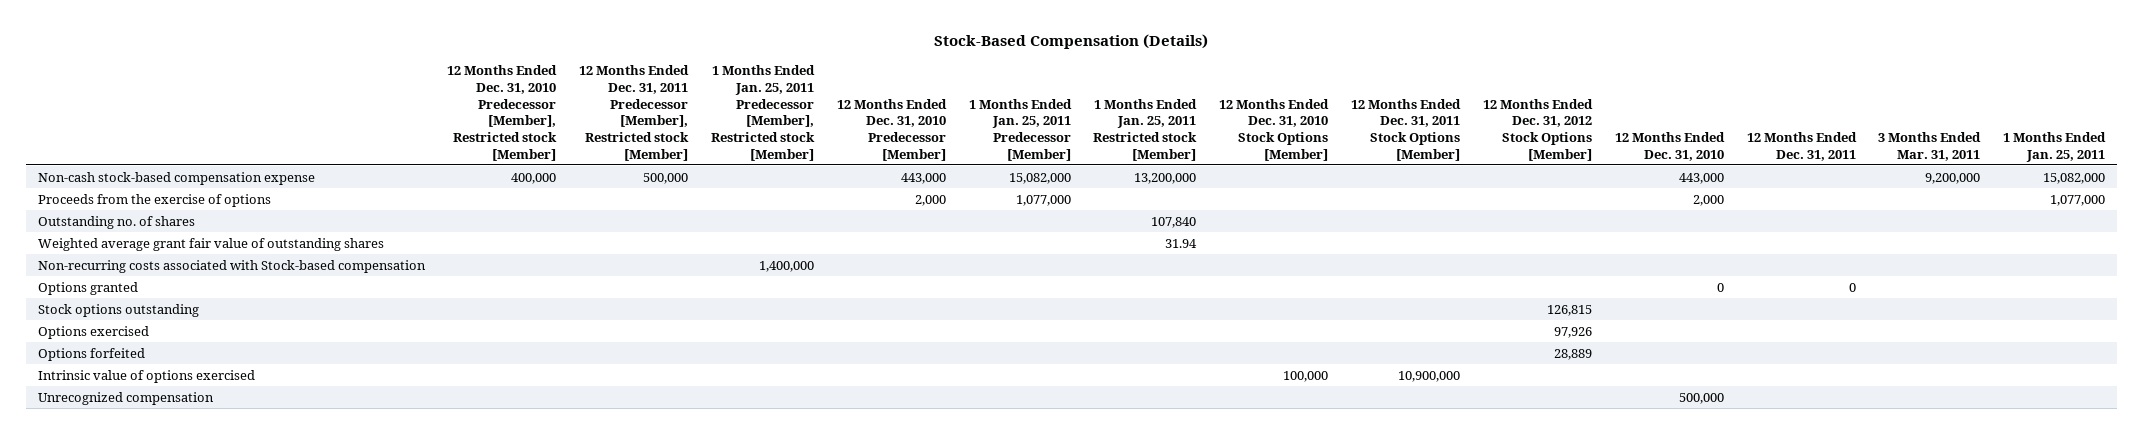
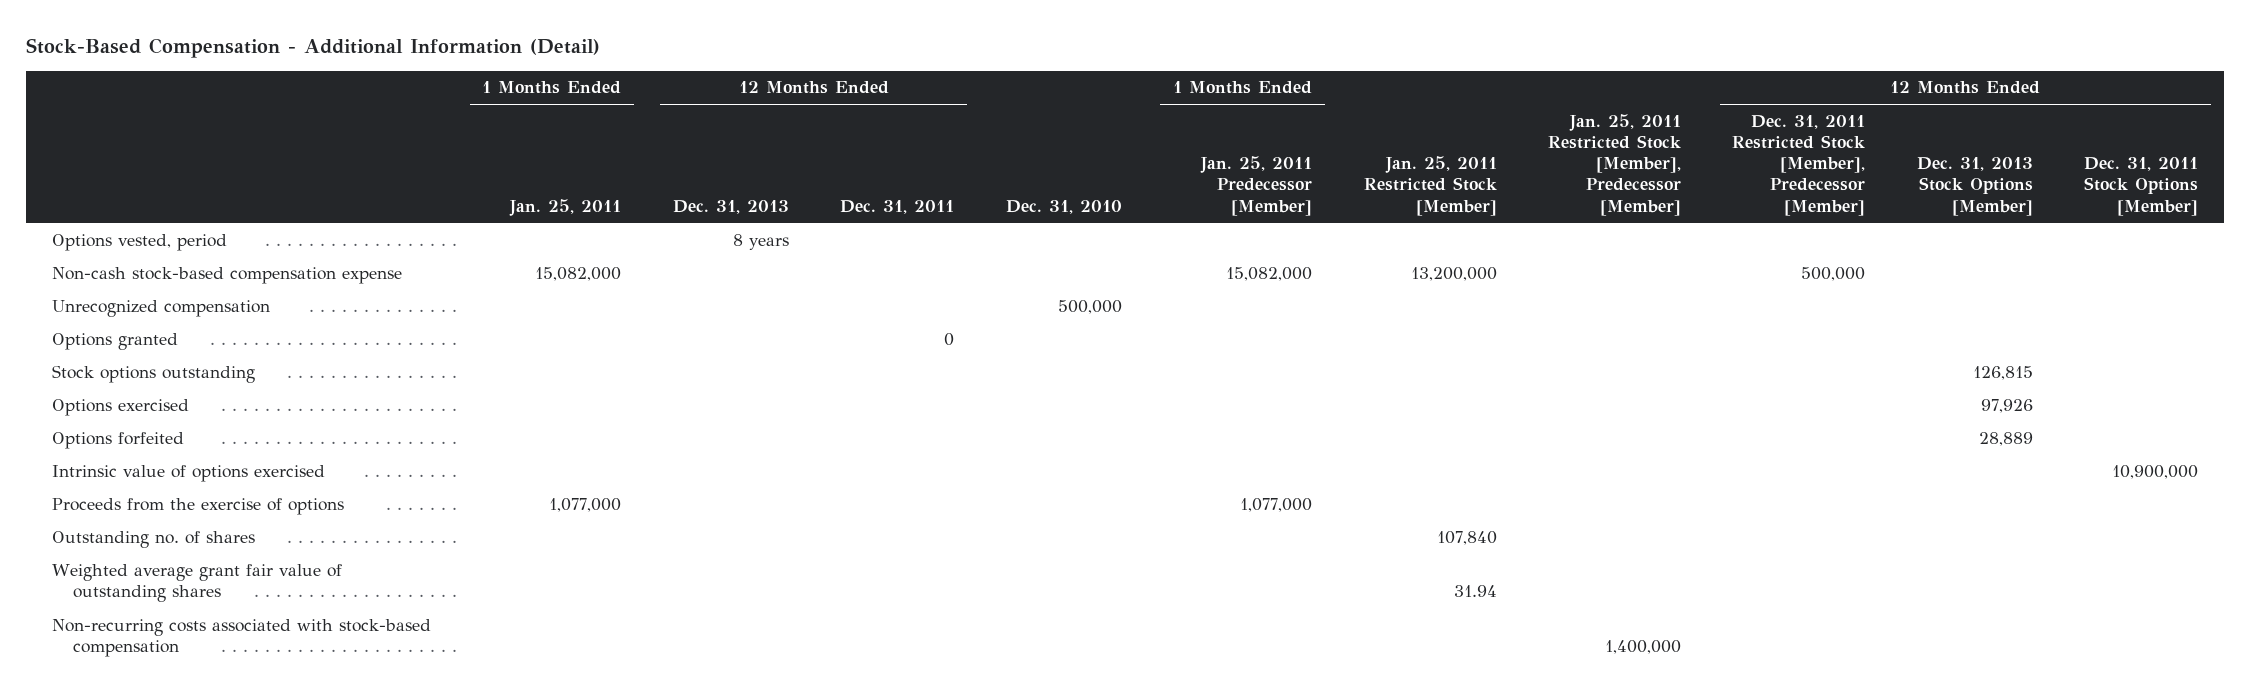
- Stock-Based Compensation (Details)
+ Stock-Based Compensation - Additional Information (Detail)
- | 12 Months Ended Dec. 31, 2010 Predecessor [Member], Restricted stock [Member] | 12 Months Ended Dec. 31, 2011 Predecessor [Member], Restricted stock [Member] | 1 Months Ended Jan. 25, 2011 Predecessor [Member], Restricted stock [Member] | 12 Months Ended Dec. 31, 2010 Predecessor [Member] | 1 Months Ended Jan. 25, 2011 Predecessor [Member] | 1 Months Ended Jan. 25, 2011 Restricted stock [Member] | 12 Months Ended Dec. 31, 2010 Stock Options [Member] | 12 Months Ended Dec. 31, 2011 Stock Options [Member] | 12 Months Ended Dec. 31, 2012 Stock Options [Member] | 12 Months Ended Dec. 31, 2010 | 12 Months Ended Dec. 31, 2011 | 3 Months Ended Mar. 31, 2011 | 1 Months Ended Jan. 25, 2011
+ | 1 Months Ended Jan. 25, 2011 | 12 Months Ended Dec. 31, 2013 | 12 Months Ended Dec. 31, 2011 | Dec. 31, 2010 | 1 Months Ended Jan. 25, 2011 Predecessor [Member] | Jan. 25, 2011 Restricted Stock [Member] | Jan. 25, 2011 Restricted Stock [Member], Predecessor [Member] | 12 Months Ended Dec. 31, 2011 Restricted Stock [Member], Predecessor [Member] | 12 Months Ended Dec. 31, 2013 Stock Options [Member] | 12 Months Ended Dec. 31, 2011 Stock Options [Member]
+ Options vested, period | | 8 years | | | | | | | |
- Non-recurring costs associated with Stock-based compensation | | | 1,400,000 | | | | | | | | | |
moved up: Unrecognized compensation | | | | 500,000 | | | | | |
moved down: Proceeds from the exercise of options | 1,077,000 | | | | 1,077,000 | | | | |
moved down: Outstanding no. of shares | | | | | | 107,840 | | | |
moved down: Weighted average grant fair value of outstanding shares | | | | | | 31.94 | | | |
+ Non-recurring costs associated with stock-based compensation | | | | | | | 1,400,000 | | |

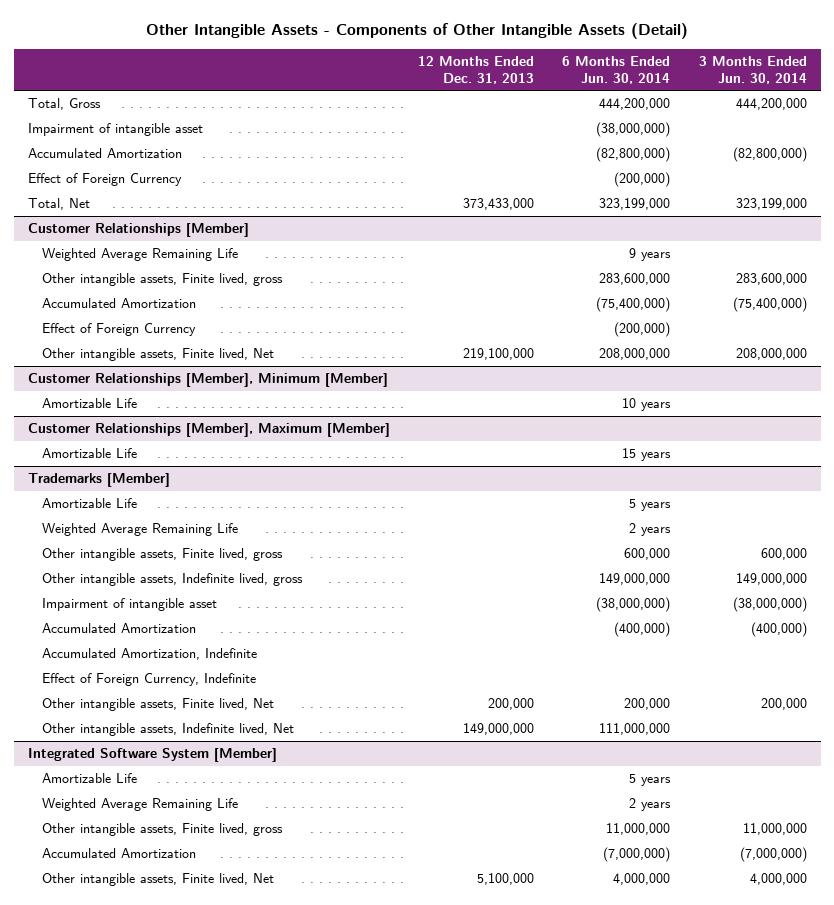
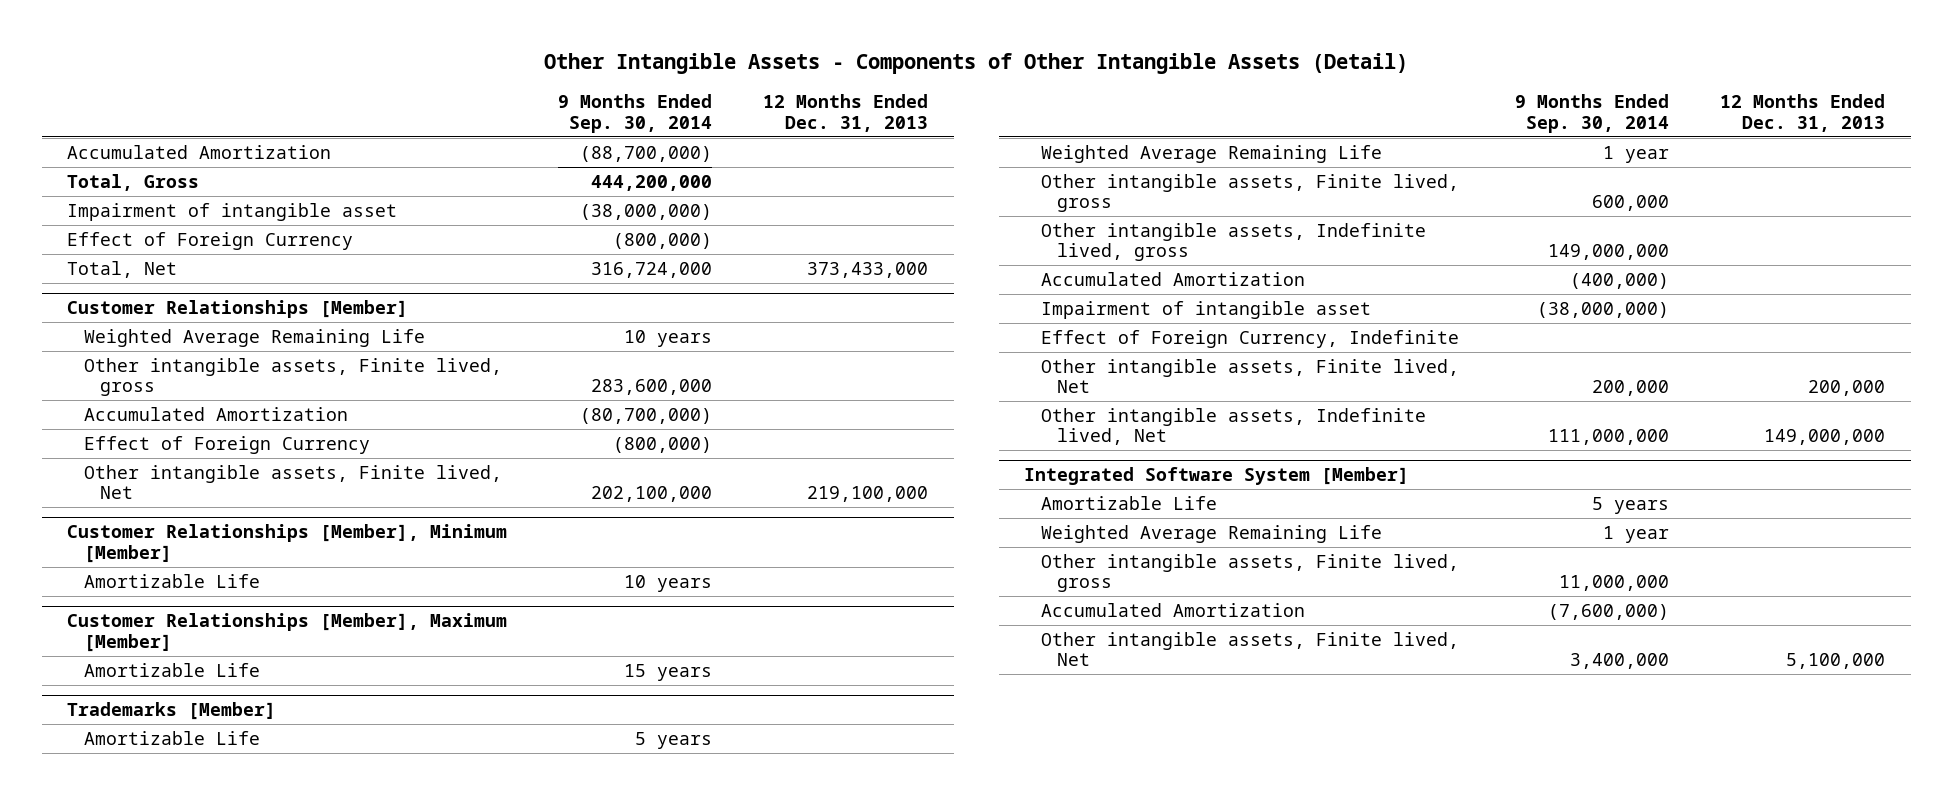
- | 12 Months Ended Dec. 31, 2013 | 6 Months Ended Jun. 30, 2014 | 3 Months Ended Jun. 30, 2014
+ | 9 Months Ended Sep. 30, 2014 | 12 Months Ended Dec. 31, 2013
moved up: Accumulated Amortization | (88,700,000) |
@ Trademarks [Member]
- Accumulated Amortization, Indefinite
moved down: Impairment of intangible asset | (38,000,000) |

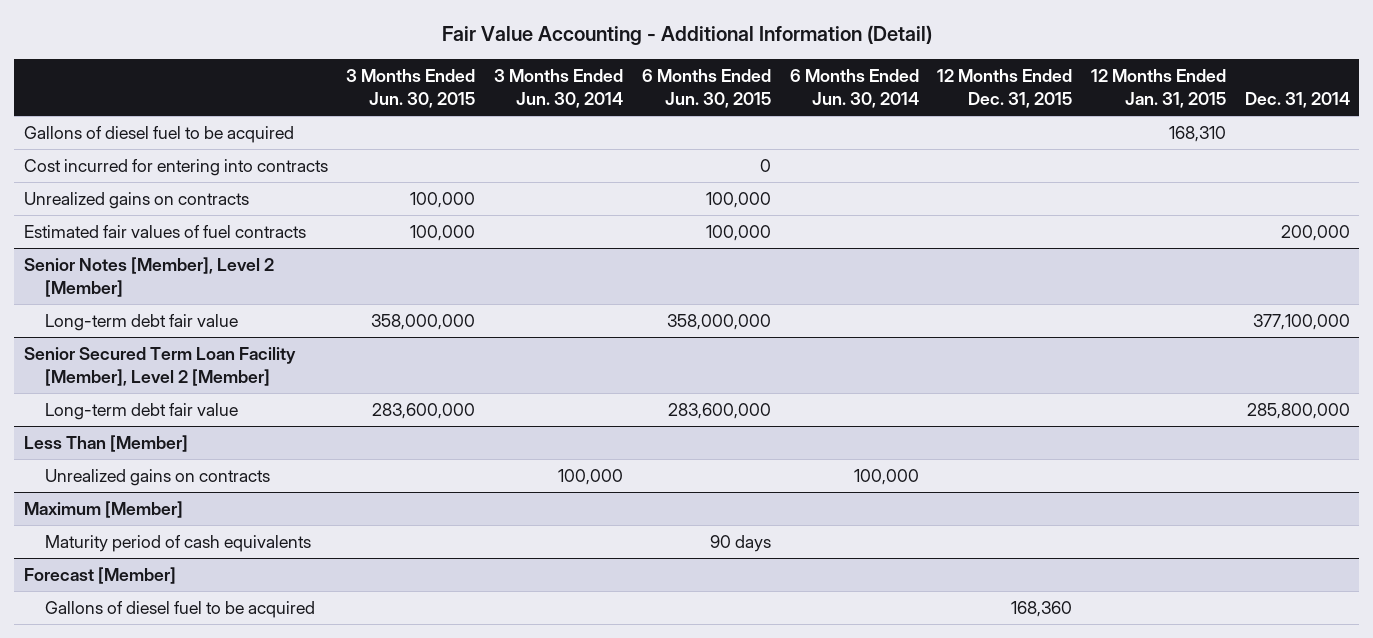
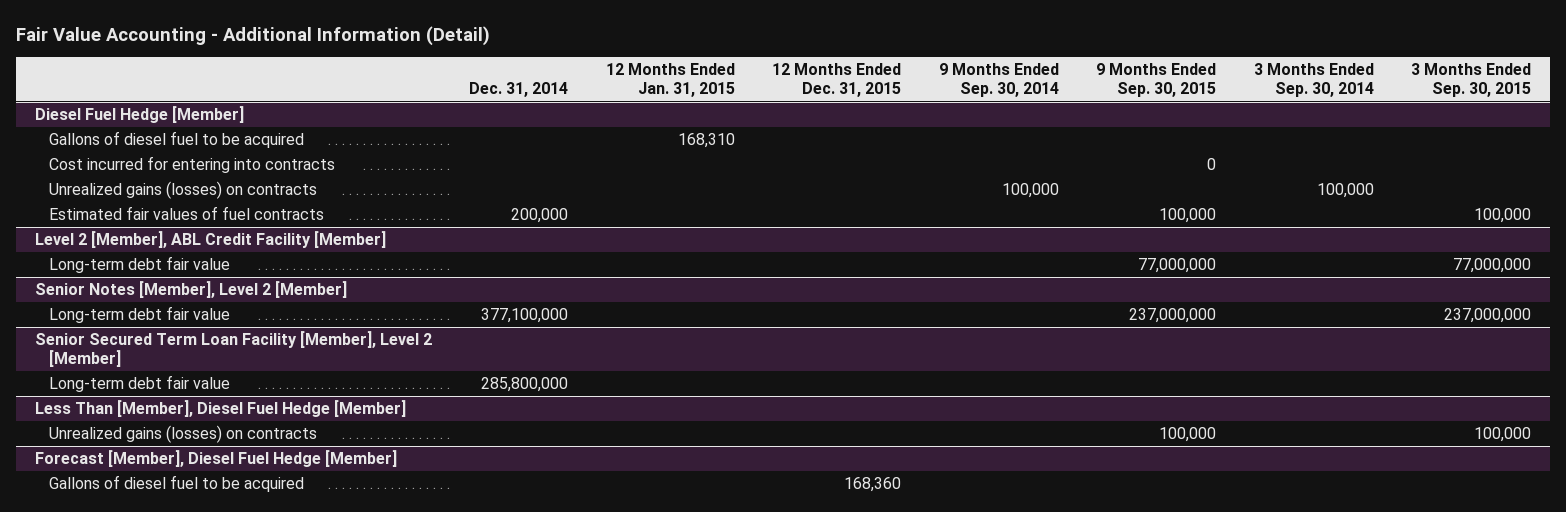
- | 3 Months Ended Jun. 30, 2015 | 3 Months Ended Jun. 30, 2014 | 6 Months Ended Jun. 30, 2015 | 6 Months Ended Jun. 30, 2014 | 12 Months Ended Dec. 31, 2015 | 12 Months Ended Jan. 31, 2015 | Dec. 31, 2014
+ | Dec. 31, 2014 | 12 Months Ended Jan. 31, 2015 | 12 Months Ended Dec. 31, 2015 | 9 Months Ended Sep. 30, 2014 | 9 Months Ended Sep. 30, 2015 | 3 Months Ended Sep. 30, 2014 | 3 Months Ended Sep. 30, 2015
+ Diesel Fuel Hedge [Member]
- Unrealized gains on contracts | 100,000 | | 100,000 | | | |
+ Unrealized gains (losses) on contracts | | | | 100,000 | | 100,000 |
+ Level 2 [Member], ABL Credit Facility [Member]
+ Long-term debt fair value | | | | | 77,000,000 | | 77,000,000
- Less Than [Member]
- Unrealized gains on contracts | | 100,000 | | 100,000 | | |
- Maximum [Member]
- Maturity period of cash equivalents | | | 90 days | | | |
- Forecast [Member]
+ Less Than [Member], Diesel Fuel Hedge [Member]
+ Unrealized gains (losses) on contracts | | | | | 100,000 | | 100,000
+ Forecast [Member], Diesel Fuel Hedge [Member]

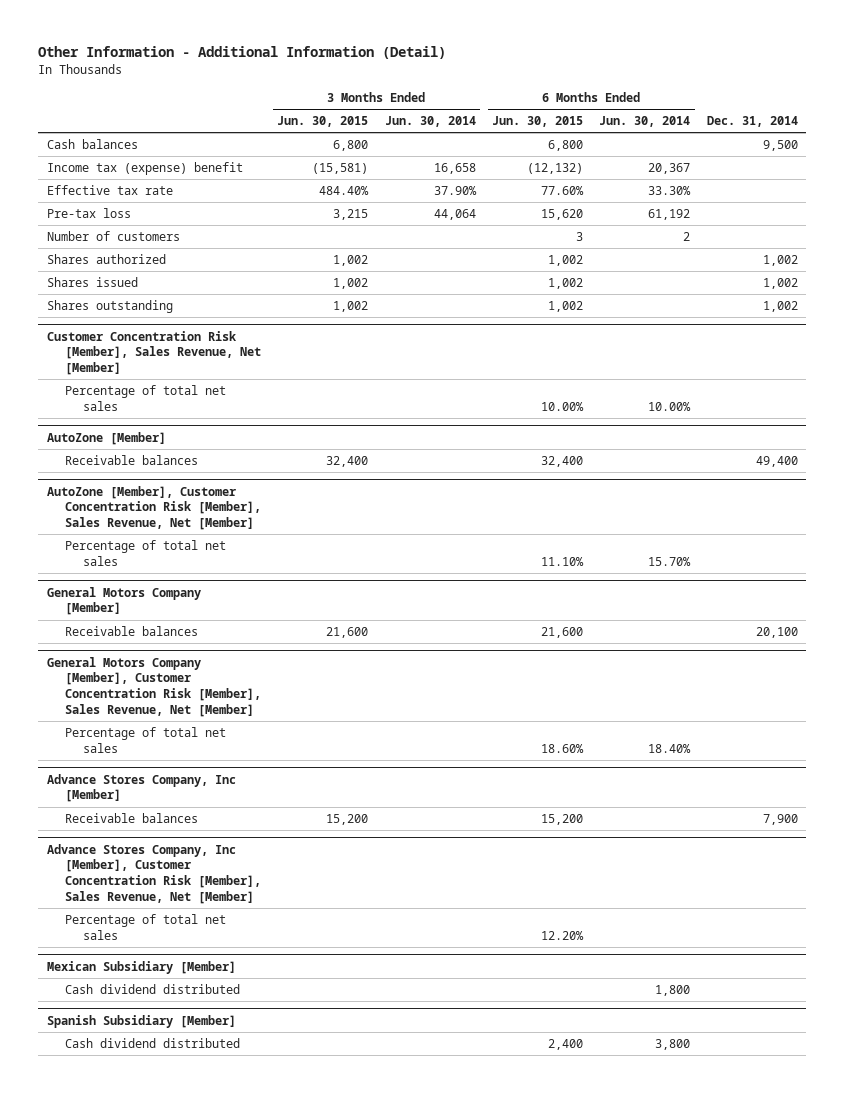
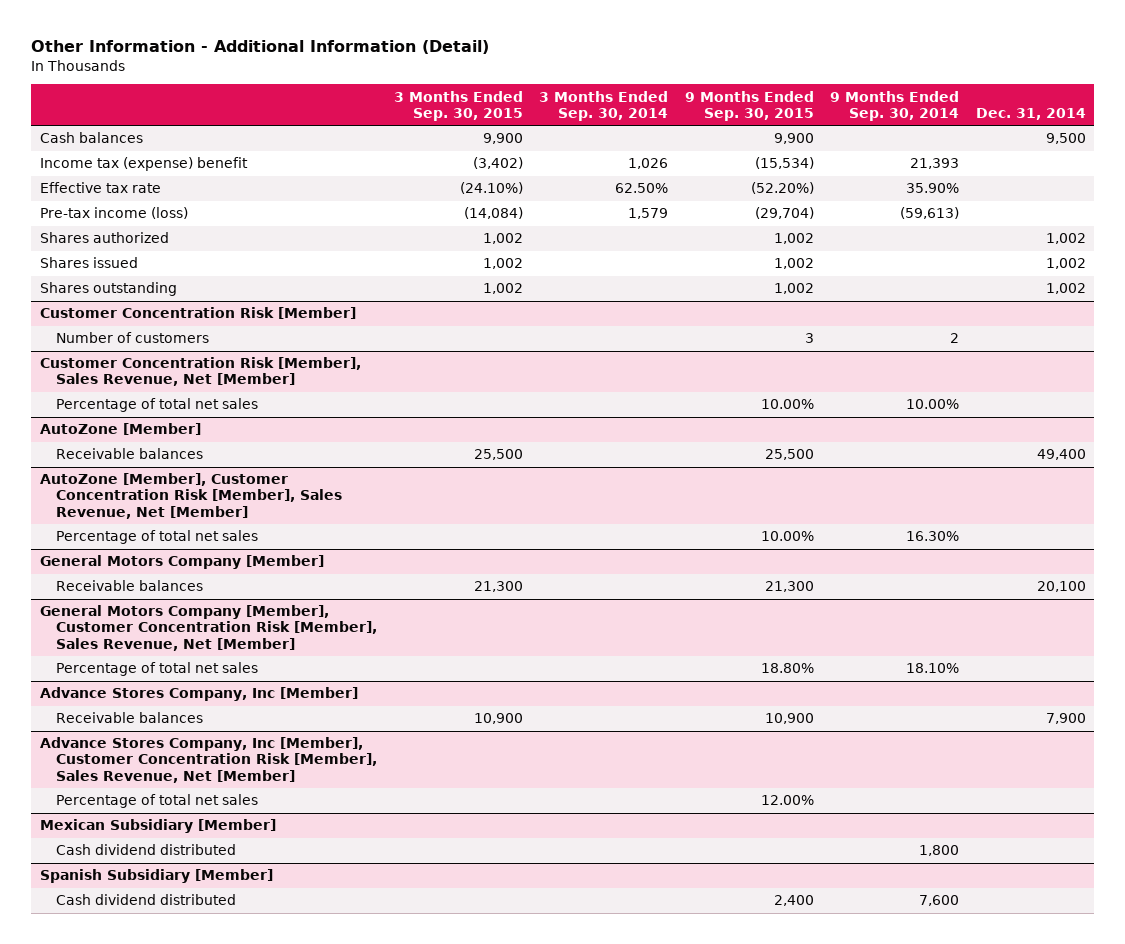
- | 3 Months Ended Jun. 30, 2015 | 3 Months Ended Jun. 30, 2014 | 6 Months Ended Jun. 30, 2015 | 6 Months Ended Jun. 30, 2014 | Dec. 31, 2014
+ | 3 Months Ended Sep. 30, 2015 | 3 Months Ended Sep. 30, 2014 | 9 Months Ended Sep. 30, 2015 | 9 Months Ended Sep. 30, 2014 | Dec. 31, 2014
- Pre-tax loss | 3,215 | 44,064 | 15,620 | 61,192 |
- Number of customers | | | 3 | 2 |
+ Pre-tax income (loss) | (14,084) | 1,579 | (29,704) | (59,613) |
+ Customer Concentration Risk [Member]
+ Number of customers | | | 3 | 2 |

